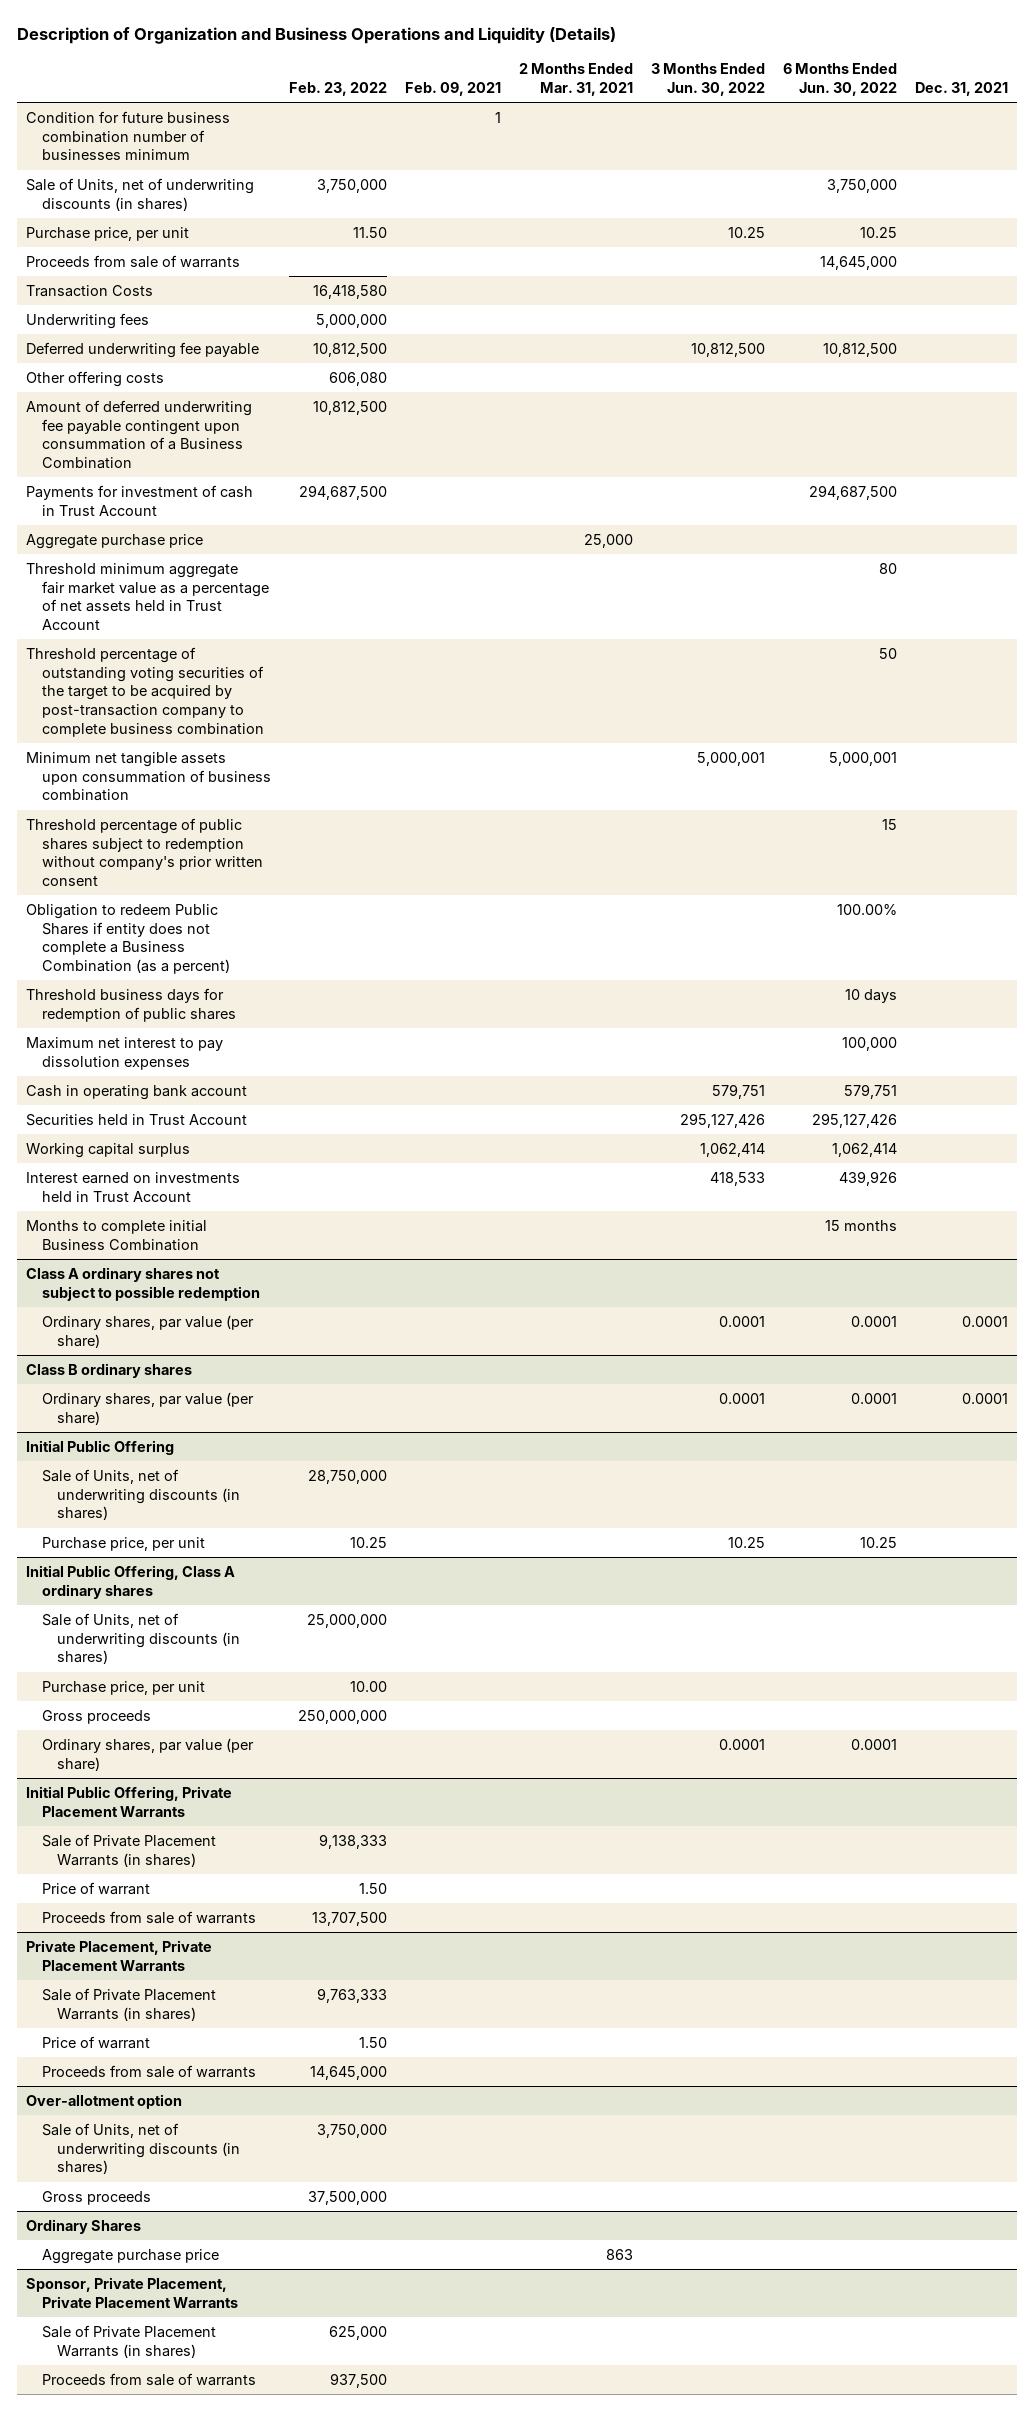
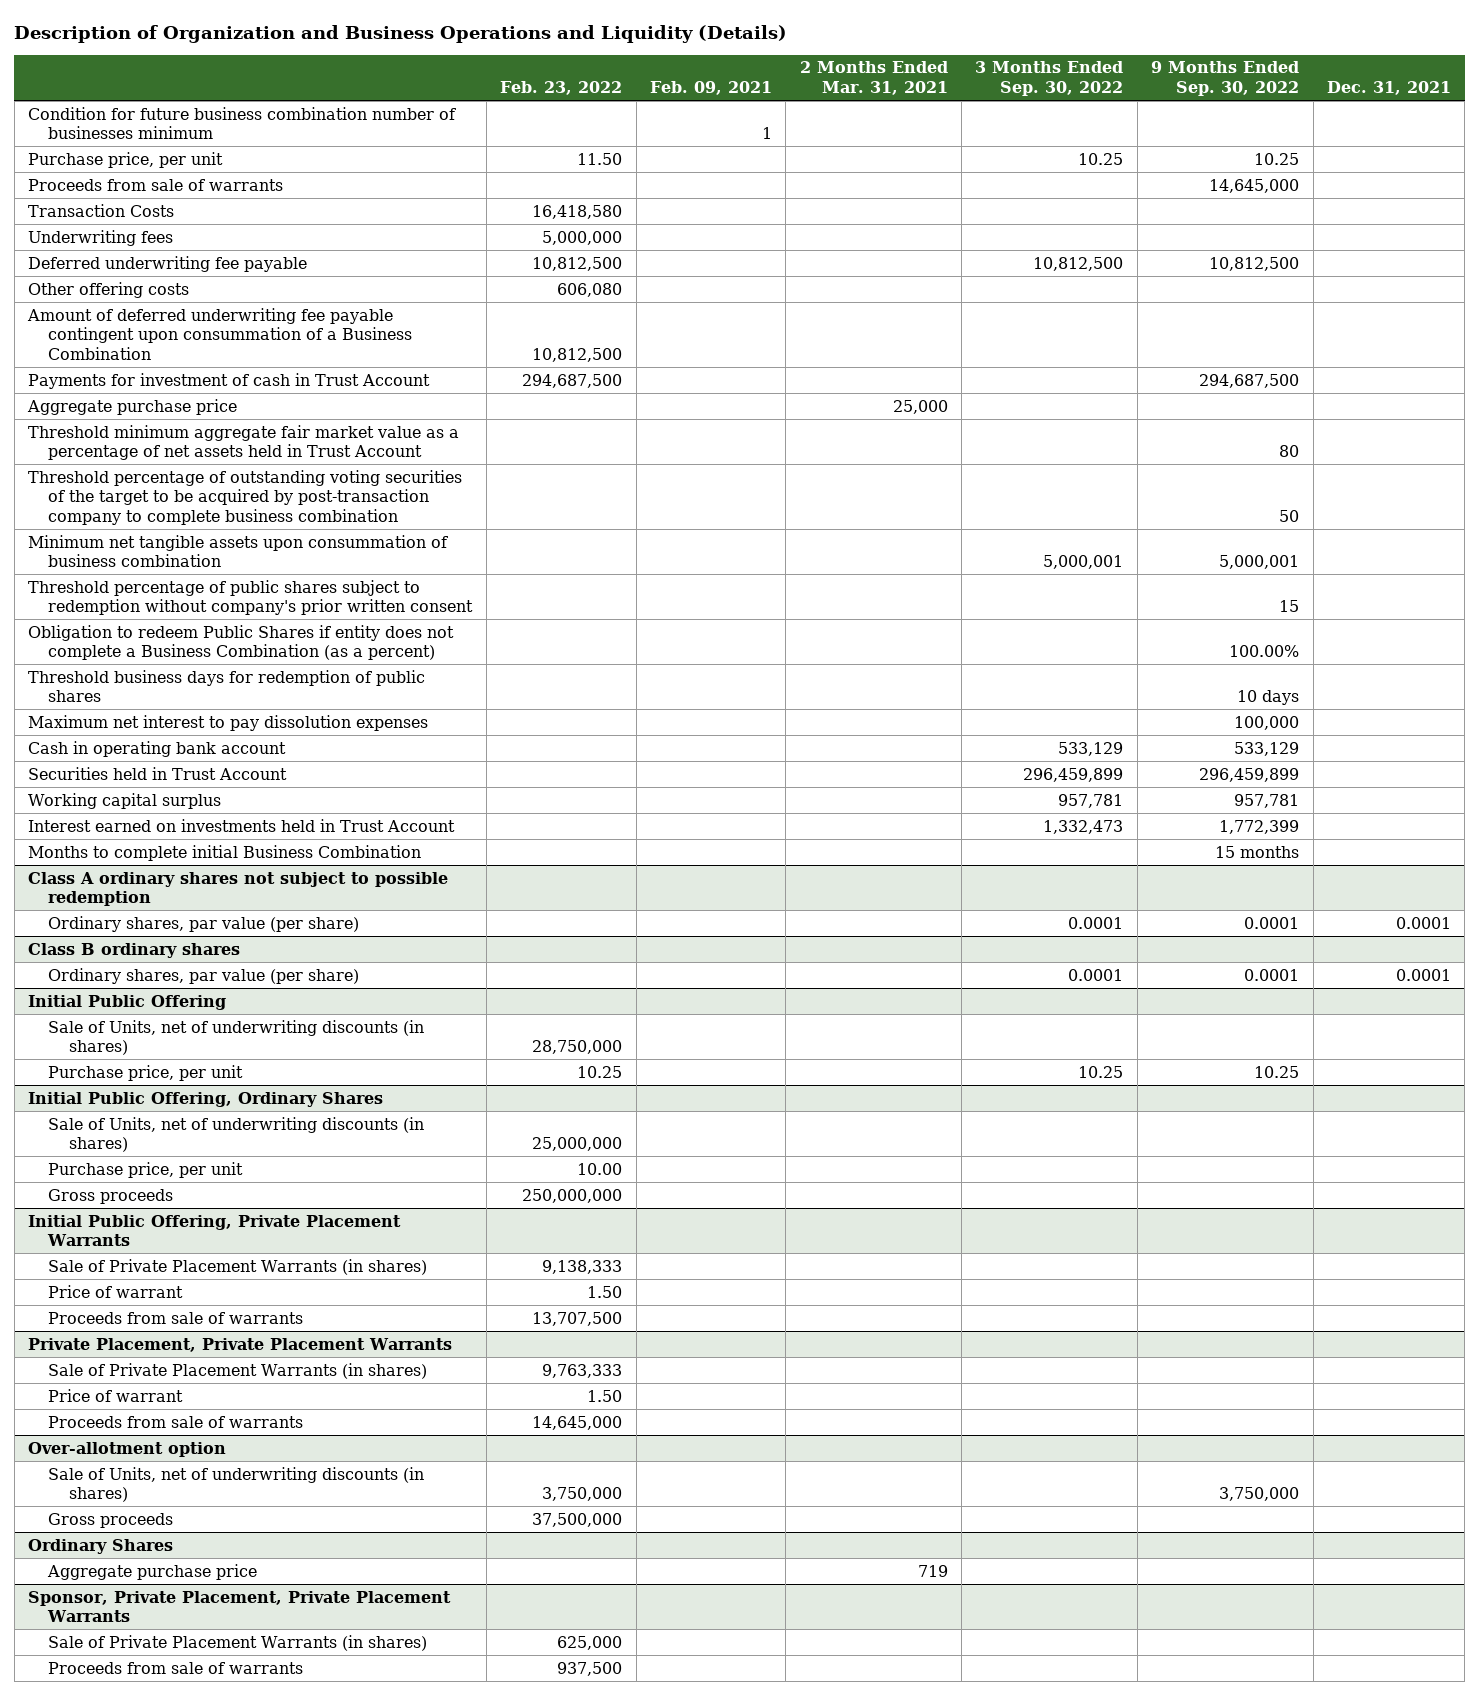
- | Feb. 23, 2022 | Feb. 09, 2021 | 2 Months Ended Mar. 31, 2021 | 3 Months Ended Jun. 30, 2022 | 6 Months Ended Jun. 30, 2022 | Dec. 31, 2021
+ | Feb. 23, 2022 | Feb. 09, 2021 | 2 Months Ended Mar. 31, 2021 | 3 Months Ended Sep. 30, 2022 | 9 Months Ended Sep. 30, 2022 | Dec. 31, 2021
- Sale of Units, net of underwriting discounts (in shares) | 3,750,000 | | | | 3,750,000 |
- Initial Public Offering, Class A ordinary shares
+ Initial Public Offering, Ordinary Shares
- Ordinary shares, par value (per share) | | | | 0.0001 | 0.0001 |
@ Ordinary Shares
- Aggregate purchase price | | | 863 | | |
+ Aggregate purchase price | | | 719 | | |

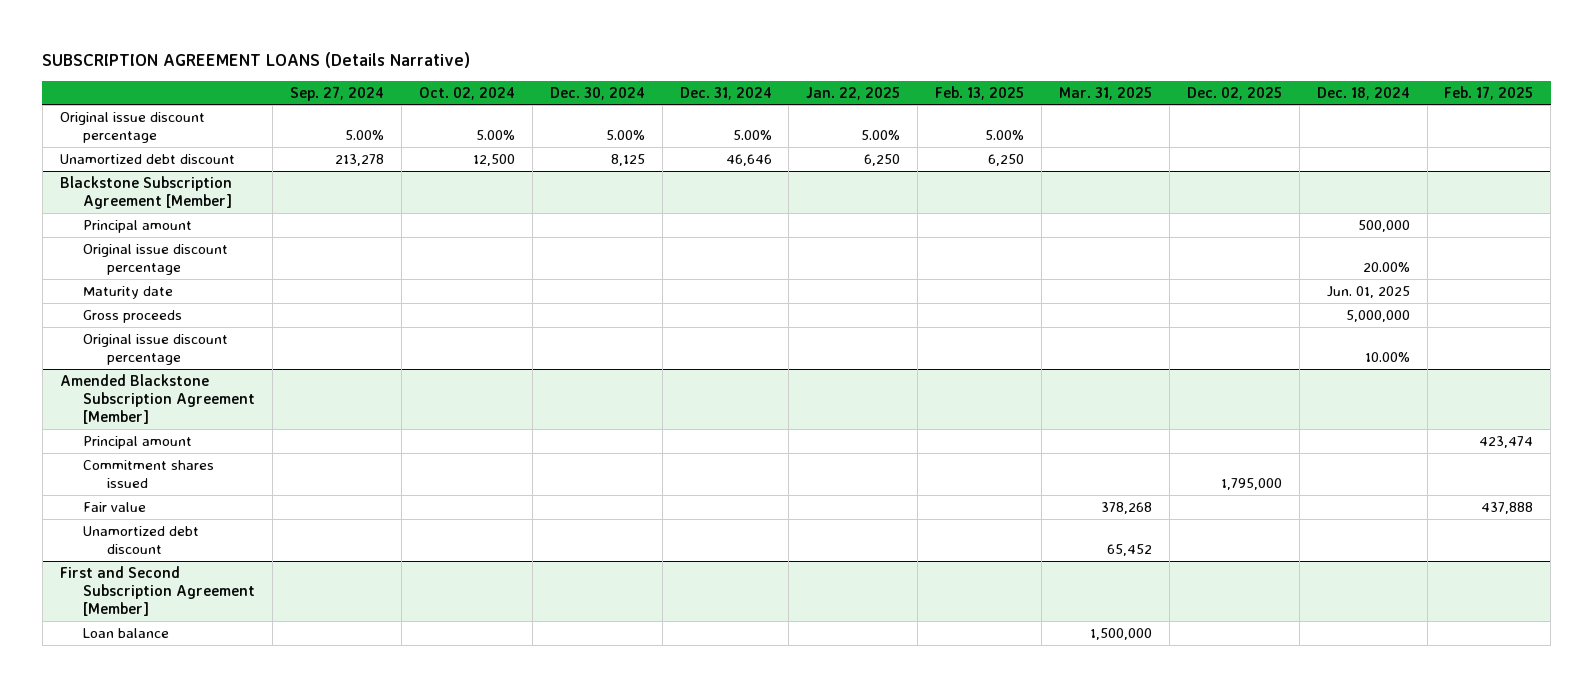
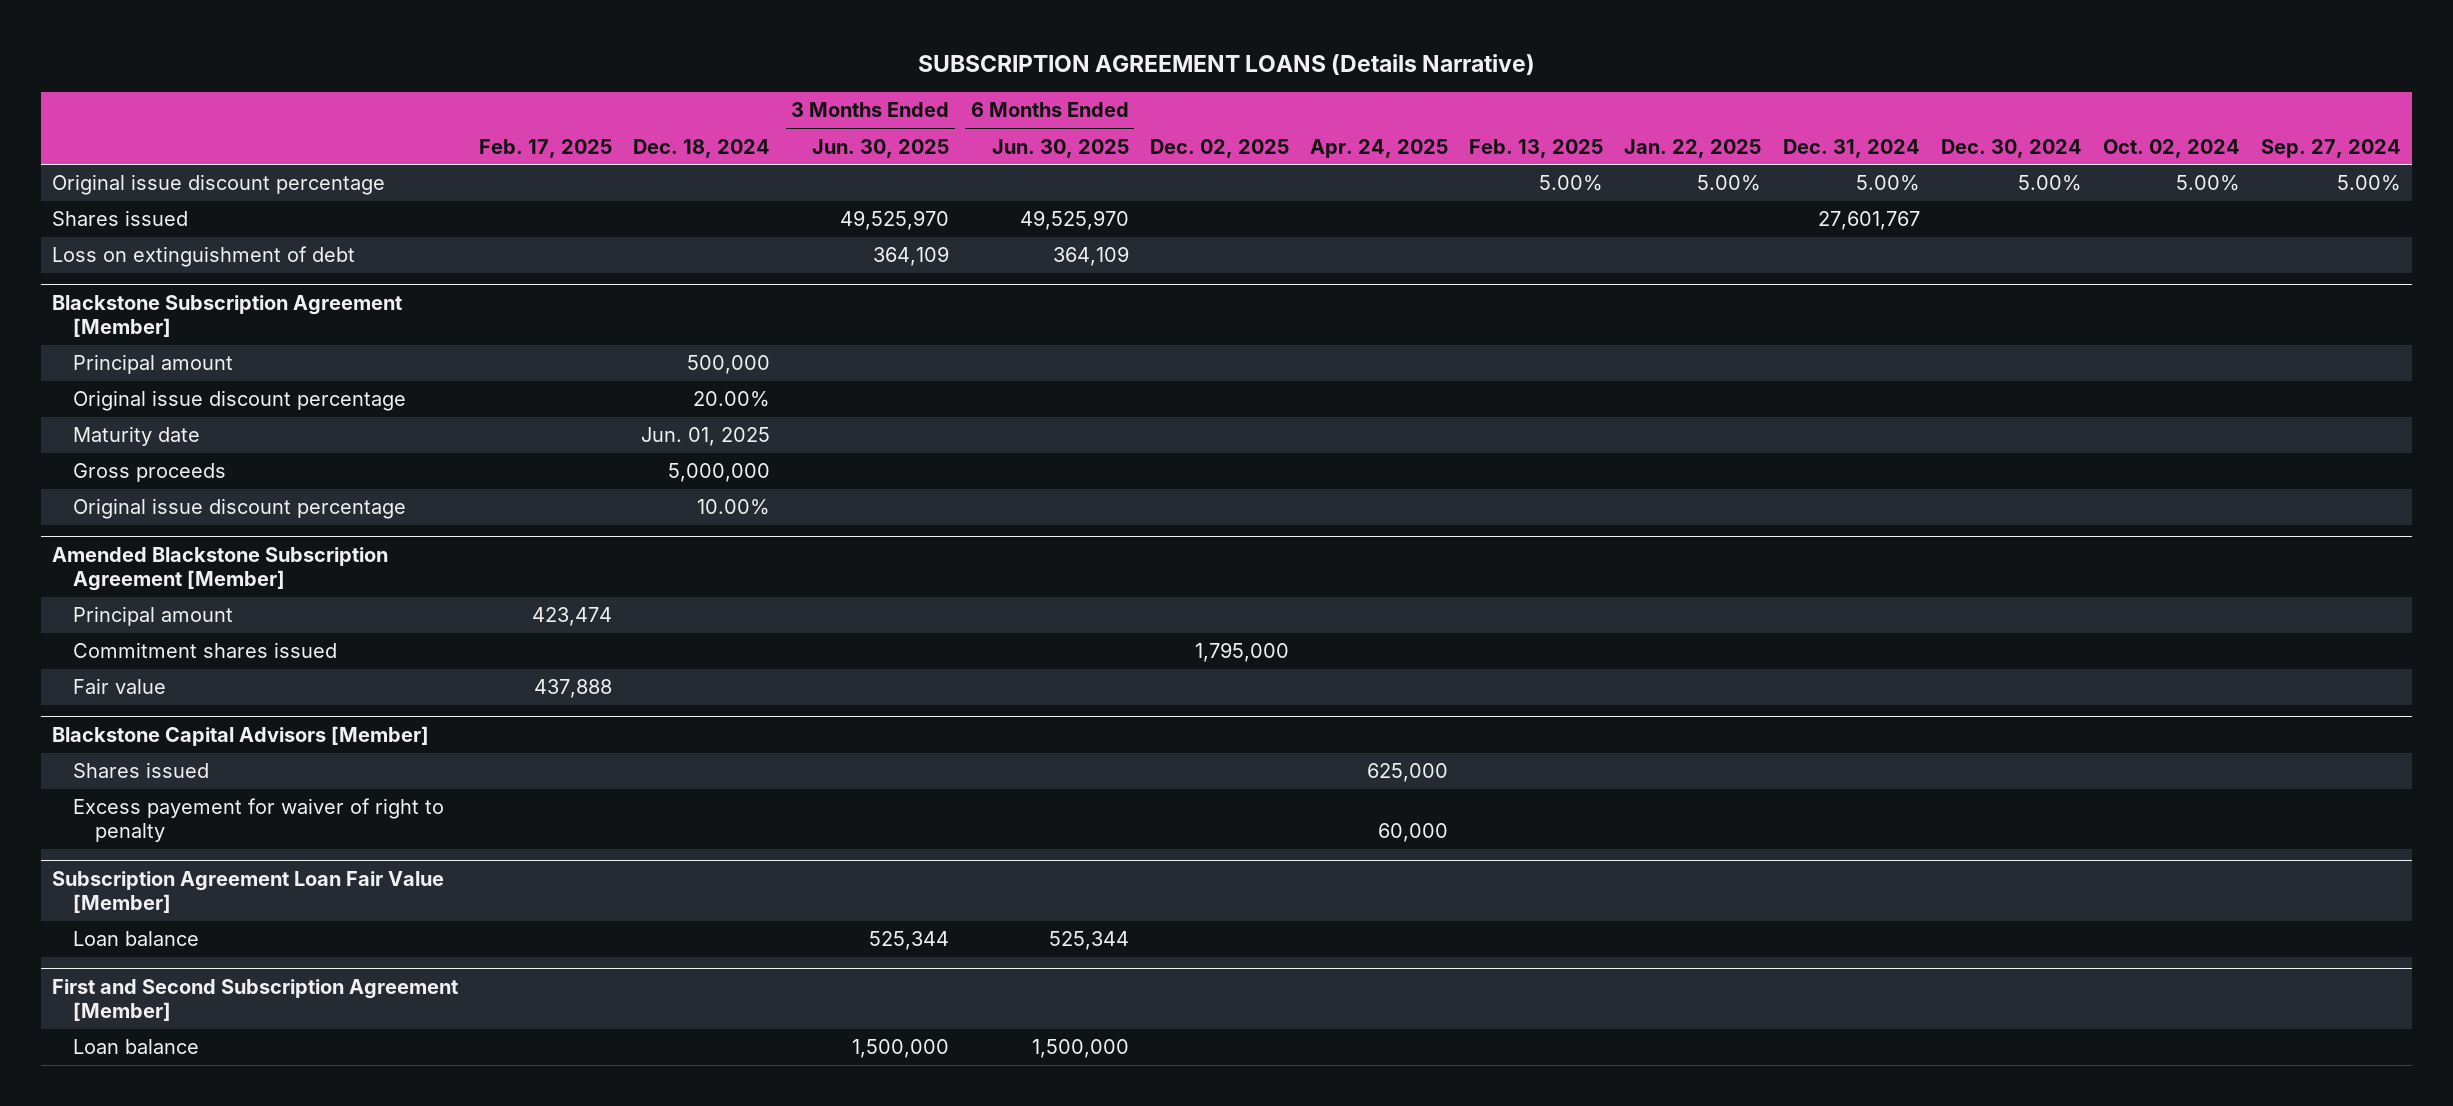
- | Sep. 27, 2024 | Oct. 02, 2024 | Dec. 30, 2024 | Dec. 31, 2024 | Jan. 22, 2025 | Feb. 13, 2025 | Mar. 31, 2025 | Dec. 02, 2025 | Dec. 18, 2024 | Feb. 17, 2025
+ | Feb. 17, 2025 | Dec. 18, 2024 | 3 Months Ended Jun. 30, 2025 | 6 Months Ended Jun. 30, 2025 | Dec. 02, 2025 | Apr. 24, 2025 | Feb. 13, 2025 | Jan. 22, 2025 | Dec. 31, 2024 | Dec. 30, 2024 | Oct. 02, 2024 | Sep. 27, 2024
- Unamortized debt discount | 213,278 | 12,500 | 8,125 | 46,646 | 6,250 | 6,250 | | | |
+ Shares issued | | | 49,525,970 | 49,525,970 | | | | | 27,601,767 | | |
+ Loss on extinguishment of debt | | | 364,109 | 364,109 | | | | | | | |
@ Amended Blackstone Subscription Agreement [Member]
- Unamortized debt discount | | | | | | | 65,452 | | |
+ Blackstone Capital Advisors [Member]
+ Shares issued | | | | | | 625,000 | | | | | |
+ Excess payement for waiver of right to penalty | | | | | | 60,000 | | | | | |
+ Subscription Agreement Loan Fair Value [Member]
+ Loan balance | | | 525,344 | 525,344 | | | | | | | |

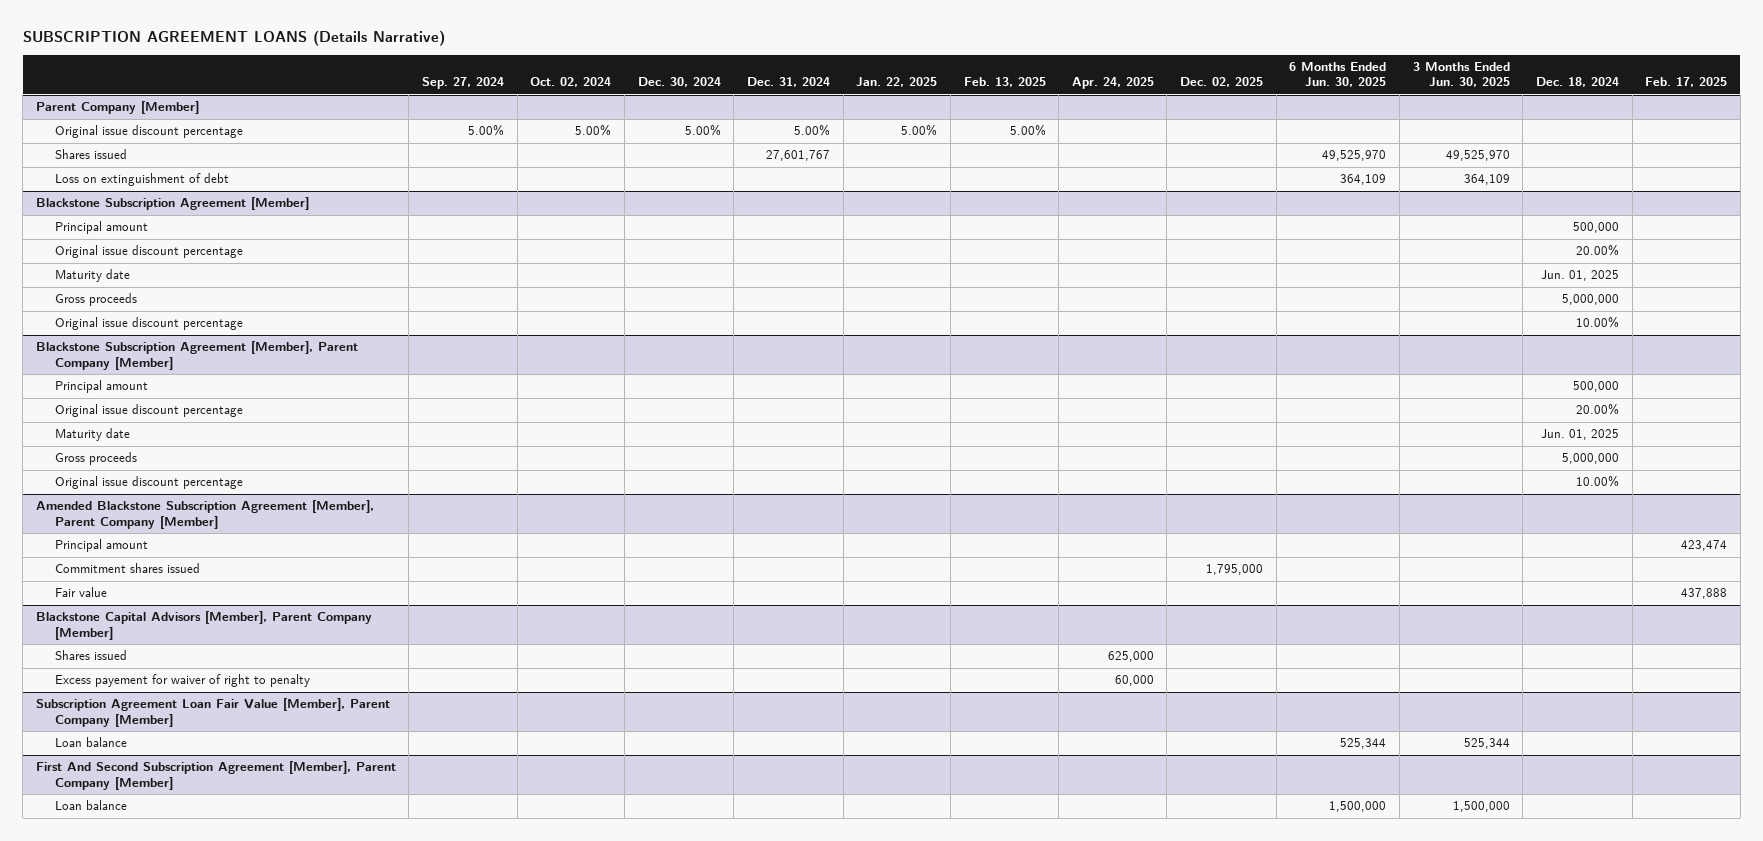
- | Feb. 17, 2025 | Dec. 18, 2024 | 3 Months Ended Jun. 30, 2025 | 6 Months Ended Jun. 30, 2025 | Dec. 02, 2025 | Apr. 24, 2025 | Feb. 13, 2025 | Jan. 22, 2025 | Dec. 31, 2024 | Dec. 30, 2024 | Oct. 02, 2024 | Sep. 27, 2024
+ | Sep. 27, 2024 | Oct. 02, 2024 | Dec. 30, 2024 | Dec. 31, 2024 | Jan. 22, 2025 | Feb. 13, 2025 | Apr. 24, 2025 | Dec. 02, 2025 | 6 Months Ended Jun. 30, 2025 | 3 Months Ended Jun. 30, 2025 | Dec. 18, 2024 | Feb. 17, 2025
+ Parent Company [Member]
- Amended Blackstone Subscription Agreement [Member]
+ Blackstone Subscription Agreement [Member], Parent Company [Member]
+ Principal amount | | | | | | | | | | | 500,000 |
+ Original issue discount percentage | | | | | | | | | | | 20.00% |
+ Maturity date | | | | | | | | | | | Jun. 01, 2025 |
+ Gross proceeds | | | | | | | | | | | 5,000,000 |
+ Original issue discount percentage | | | | | | | | | | | 10.00% |
+ Amended Blackstone Subscription Agreement [Member], Parent Company [Member]
- Blackstone Capital Advisors [Member]
+ Blackstone Capital Advisors [Member], Parent Company [Member]
- Subscription Agreement Loan Fair Value [Member]
+ Subscription Agreement Loan Fair Value [Member], Parent Company [Member]
- First and Second Subscription Agreement [Member]
+ First And Second Subscription Agreement [Member], Parent Company [Member]

